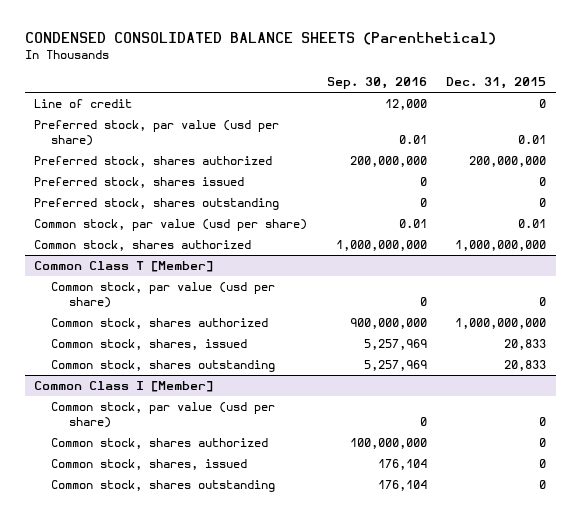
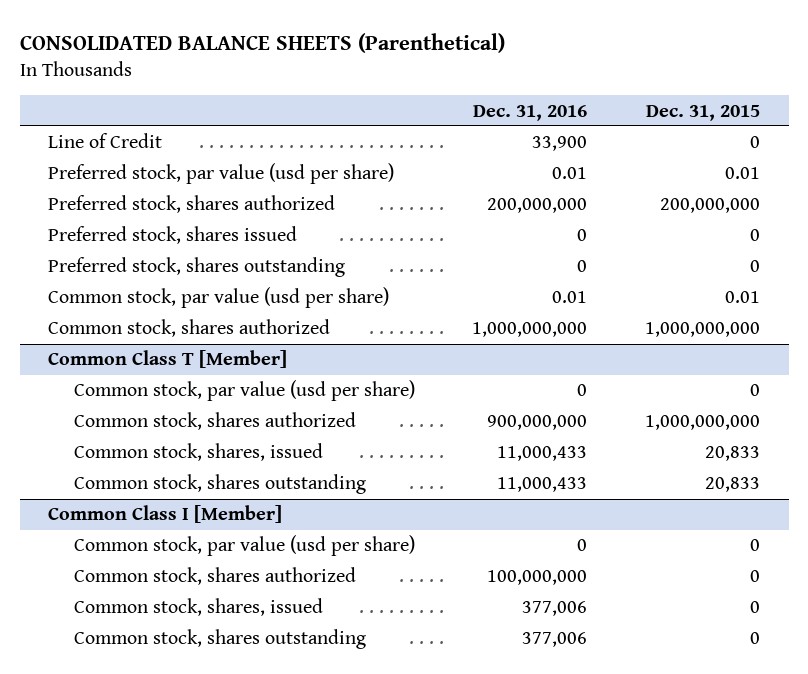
- CONDENSED CONSOLIDATED BALANCE SHEETS (Parenthetical)
+ CONSOLIDATED BALANCE SHEETS (Parenthetical)
- | Sep. 30, 2016 | Dec. 31, 2015
+ | Dec. 31, 2016 | Dec. 31, 2015
- Line of credit | 12,000 | 0
+ Line of Credit | 33,900 | 0

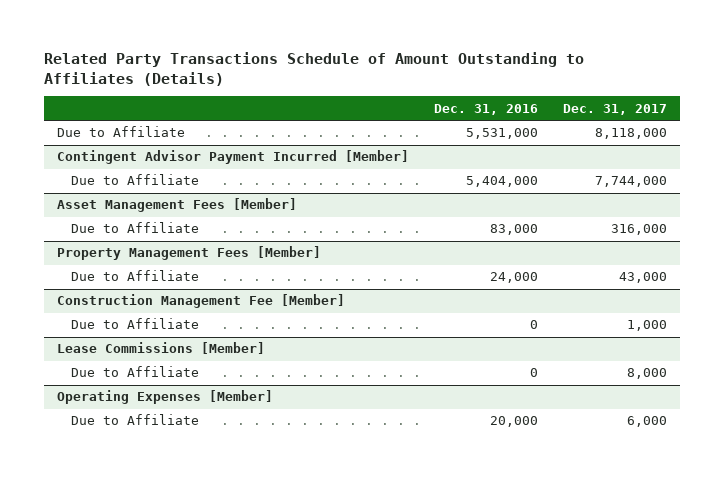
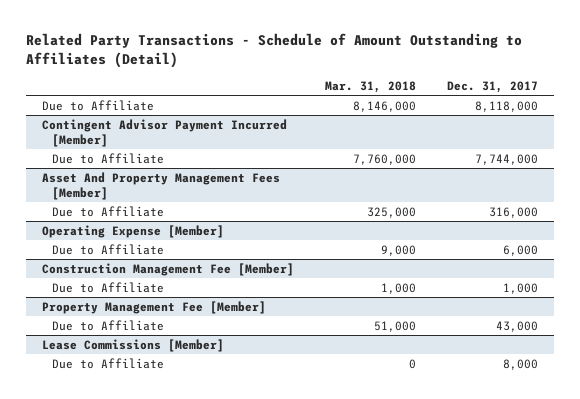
- Related Party Transactions Schedule of Amount Outstanding to Affiliates (Details)
+ Related Party Transactions - Schedule of Amount Outstanding to Affiliates (Detail)
- | Dec. 31, 2016 | Dec. 31, 2017
+ | Mar. 31, 2018 | Dec. 31, 2017
- Asset Management Fees [Member]
+ Asset And Property Management Fees [Member]
- Property Management Fees [Member]
- Due to Affiliate | 24,000 | 43,000
+ Operating Expense [Member]
+ Due to Affiliate | 9,000 | 6,000
+ Property Management Fee [Member]
+ Due to Affiliate | 51,000 | 43,000
- Operating Expenses [Member]
- Due to Affiliate | 20,000 | 6,000

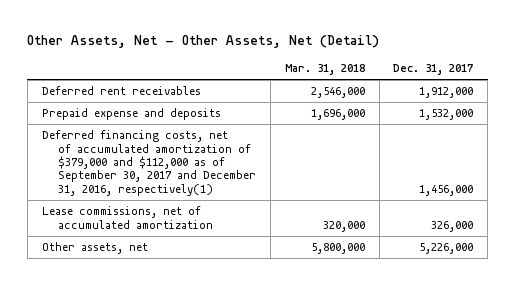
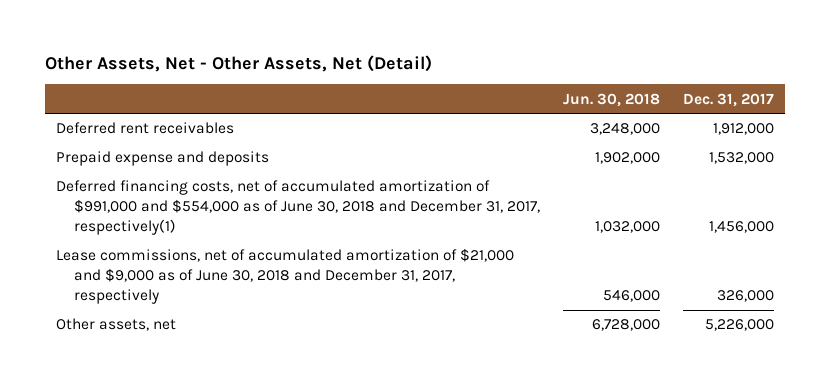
- | Mar. 31, 2018 | Dec. 31, 2017
+ | Jun. 30, 2018 | Dec. 31, 2017
- Deferred financing costs, net of accumulated amortization of $379,000 and $112,000 as of September 30, 2017 and December 31, 2016, respectively(1) | | 1,456,000
- Lease commissions, net of accumulated amortization | 320,000 | 326,000
+ Deferred financing costs, net of accumulated amortization of $991,000 and $554,000 as of June 30, 2018 and December 31, 2017, respectively(1) | 1,032,000 | 1,456,000
+ Lease commissions, net of accumulated amortization of $21,000 and $9,000 as of June 30, 2018 and December 31, 2017, respectively | 546,000 | 326,000

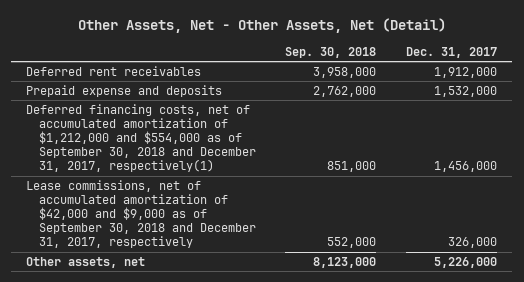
- | Jun. 30, 2018 | Dec. 31, 2017
+ | Sep. 30, 2018 | Dec. 31, 2017
- Deferred financing costs, net of accumulated amortization of $991,000 and $554,000 as of June 30, 2018 and December 31, 2017, respectively(1) | 1,032,000 | 1,456,000
- Lease commissions, net of accumulated amortization of $21,000 and $9,000 as of June 30, 2018 and December 31, 2017, respectively | 546,000 | 326,000
+ Deferred financing costs, net of accumulated amortization of $1,212,000 and $554,000 as of September 30, 2018 and December 31, 2017, respectively(1) | 851,000 | 1,456,000
+ Lease commissions, net of accumulated amortization of $42,000 and $9,000 as of September 30, 2018 and December 31, 2017, respectively | 552,000 | 326,000

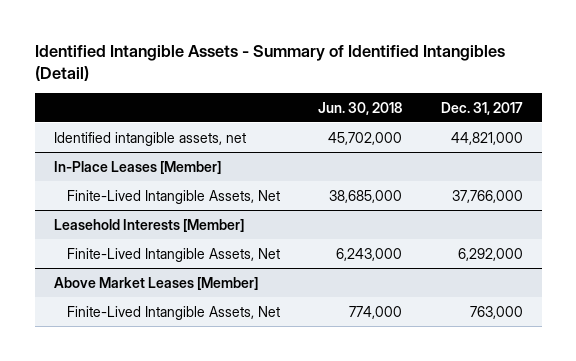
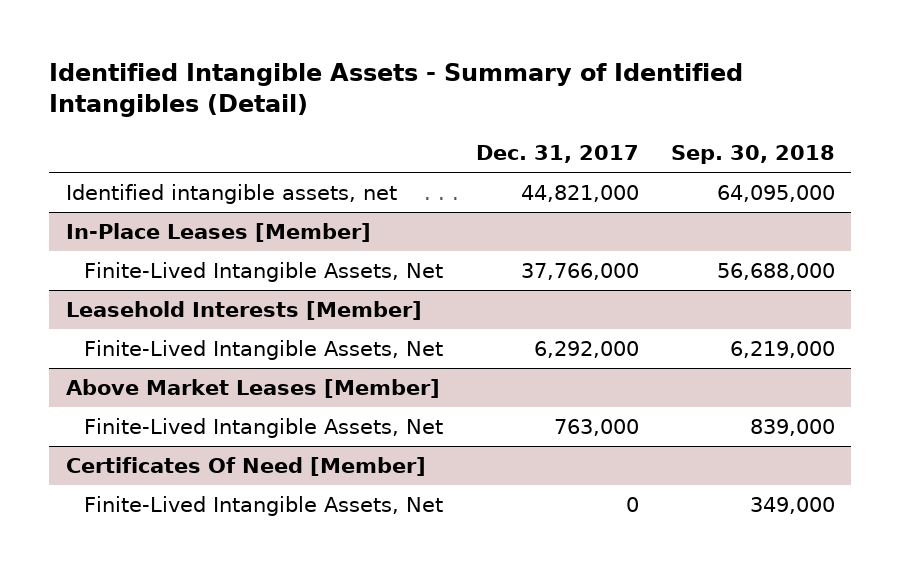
- | Jun. 30, 2018 | Dec. 31, 2017
+ | Dec. 31, 2017 | Sep. 30, 2018
+ Certificates Of Need [Member]
+ Finite-Lived Intangible Assets, Net | 0 | 349,000

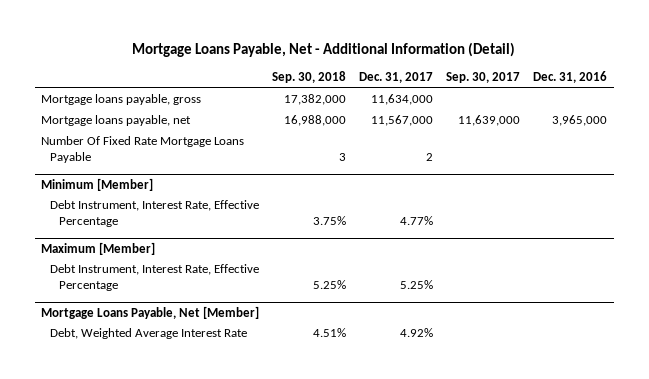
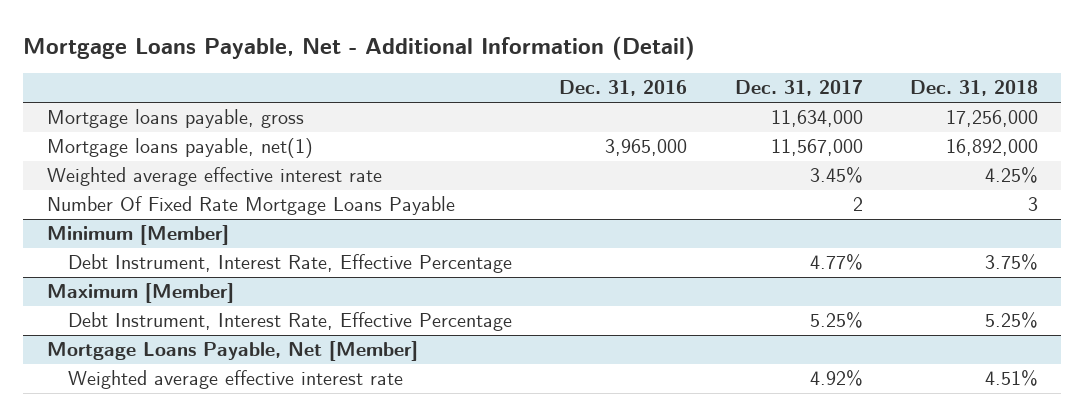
- | Sep. 30, 2018 | Dec. 31, 2017 | Sep. 30, 2017 | Dec. 31, 2016
+ | Dec. 31, 2016 | Dec. 31, 2017 | Dec. 31, 2018
- Mortgage loans payable, net | 16,988,000 | 11,567,000 | 11,639,000 | 3,965,000
+ Mortgage loans payable, net(1) | 3,965,000 | 11,567,000 | 16,892,000
+ Weighted average effective interest rate | | 3.45% | 4.25%
@ Mortgage Loans Payable, Net [Member]
- Debt, Weighted Average Interest Rate | 4.51% | 4.92% | |
+ Weighted average effective interest rate | | 4.92% | 4.51%

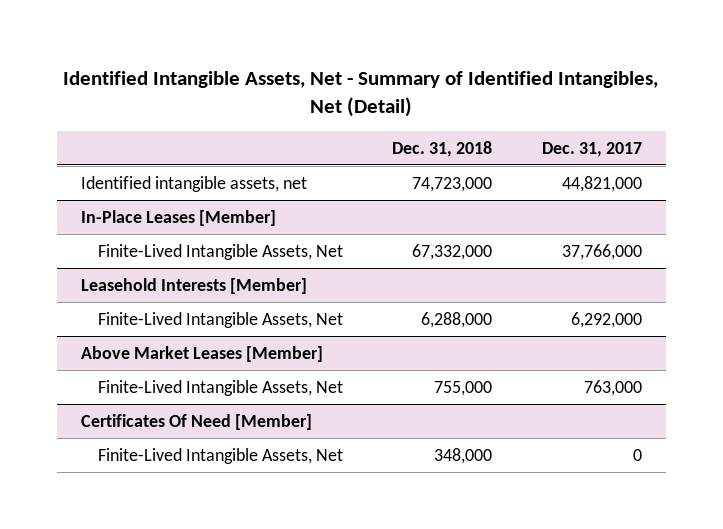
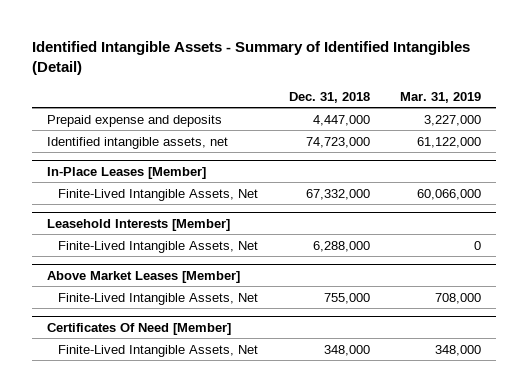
- Identified Intangible Assets, Net - Summary of Identified Intangibles, Net (Detail)
+ Identified Intangible Assets - Summary of Identified Intangibles (Detail)
- | Dec. 31, 2018 | Dec. 31, 2017
+ | Dec. 31, 2018 | Mar. 31, 2019
+ Prepaid expense and deposits | 4,447,000 | 3,227,000

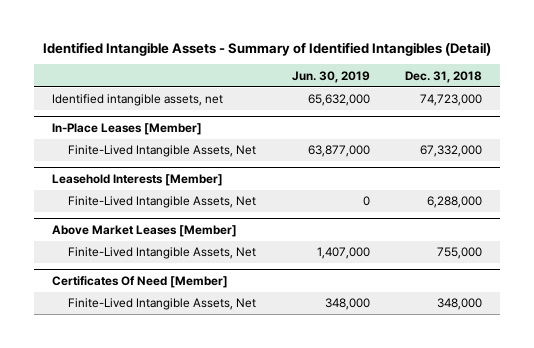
- | Dec. 31, 2018 | Mar. 31, 2019
+ | Jun. 30, 2019 | Dec. 31, 2018
- Prepaid expense and deposits | 4,447,000 | 3,227,000

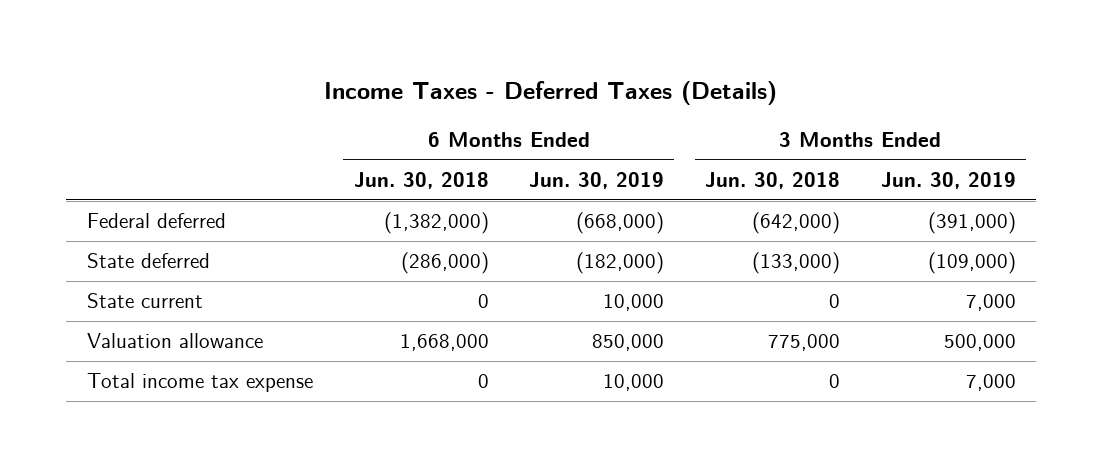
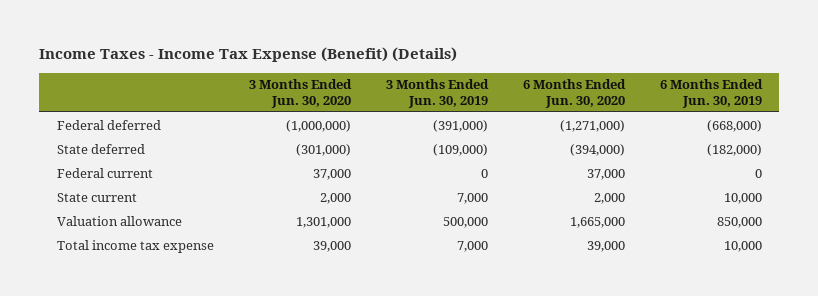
- Income Taxes - Deferred Taxes (Details)
+ Income Taxes - Income Tax Expense (Benefit) (Details)
- | 6 Months Ended Jun. 30, 2018 | 6 Months Ended Jun. 30, 2019 | 3 Months Ended Jun. 30, 2018 | 3 Months Ended Jun. 30, 2019
+ | 3 Months Ended Jun. 30, 2020 | 3 Months Ended Jun. 30, 2019 | 6 Months Ended Jun. 30, 2020 | 6 Months Ended Jun. 30, 2019
+ Federal current | 37,000 | 0 | 37,000 | 0

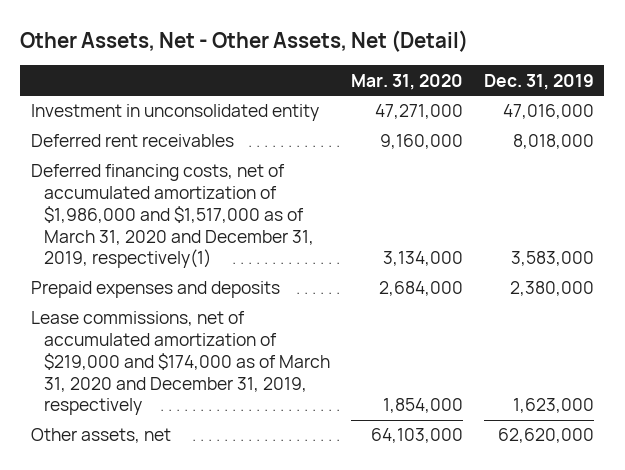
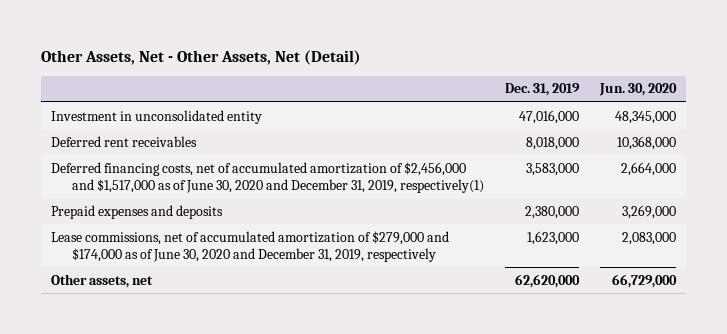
- | Mar. 31, 2020 | Dec. 31, 2019
+ | Dec. 31, 2019 | Jun. 30, 2020
- Deferred financing costs, net of accumulated amortization of $1,986,000 and $1,517,000 as of March 31, 2020 and December 31, 2019, respectively(1) | 3,134,000 | 3,583,000
+ Deferred financing costs, net of accumulated amortization of $2,456,000 and $1,517,000 as of June 30, 2020 and December 31, 2019, respectively(1) | 3,583,000 | 2,664,000
- Lease commissions, net of accumulated amortization of $219,000 and $174,000 as of March 31, 2020 and December 31, 2019, respectively | 1,854,000 | 1,623,000
+ Lease commissions, net of accumulated amortization of $279,000 and $174,000 as of June 30, 2020 and December 31, 2019, respectively | 1,623,000 | 2,083,000

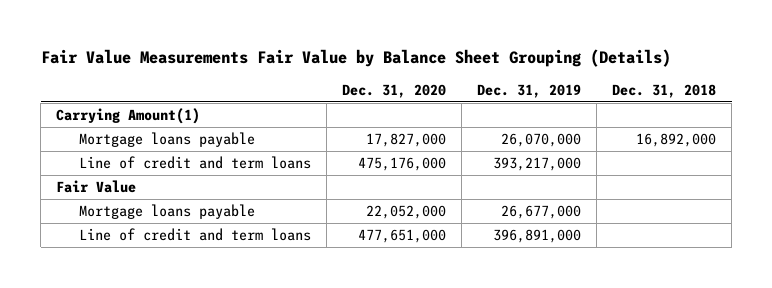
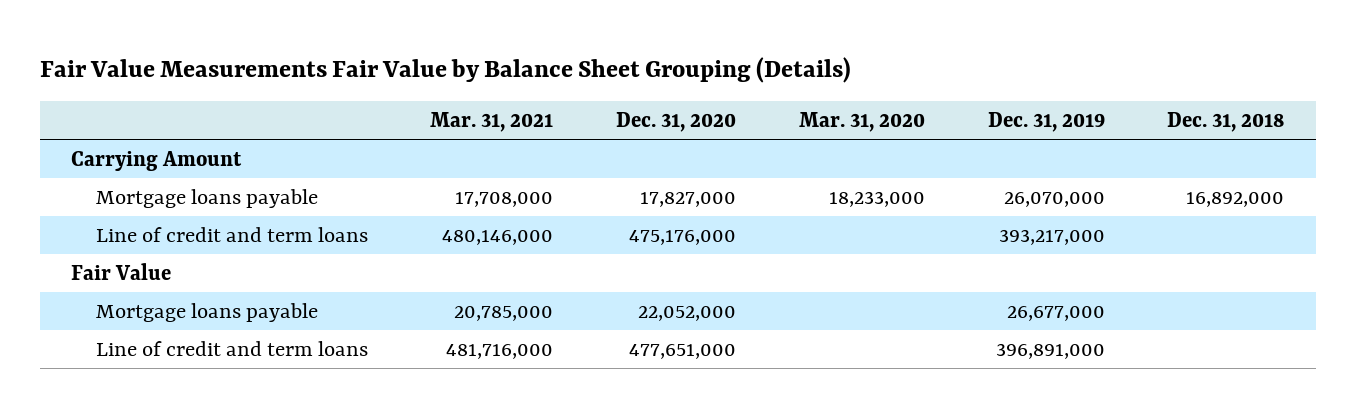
- | Dec. 31, 2020 | Dec. 31, 2019 | Dec. 31, 2018
+ | Mar. 31, 2021 | Dec. 31, 2020 | Mar. 31, 2020 | Dec. 31, 2019 | Dec. 31, 2018
- Carrying Amount(1)
+ Carrying Amount

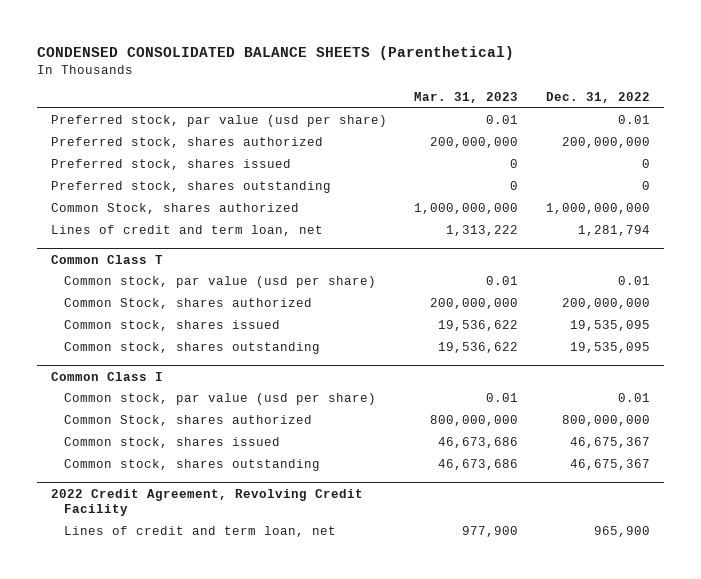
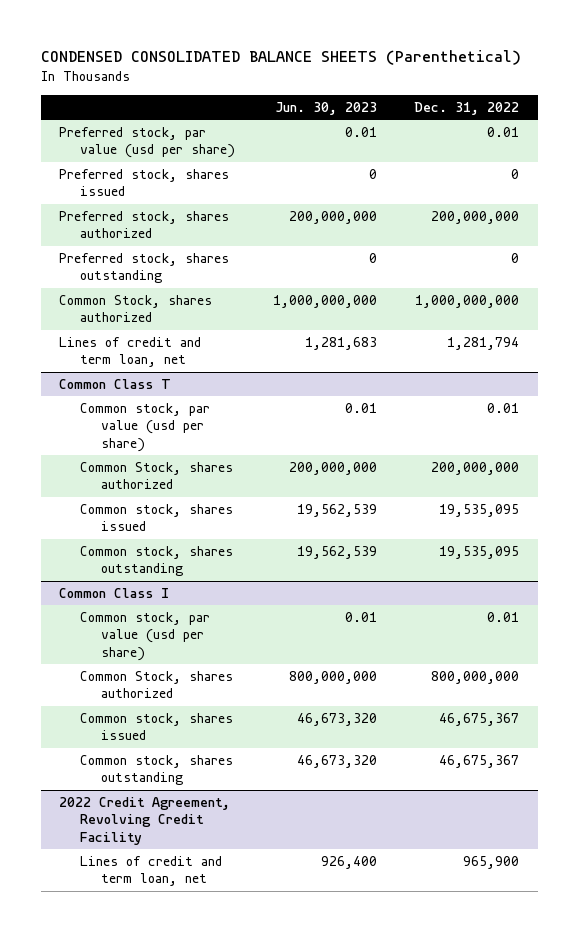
- | Mar. 31, 2023 | Dec. 31, 2022
+ | Jun. 30, 2023 | Dec. 31, 2022
moved down: Preferred stock, shares authorized | 200,000,000 | 200,000,000

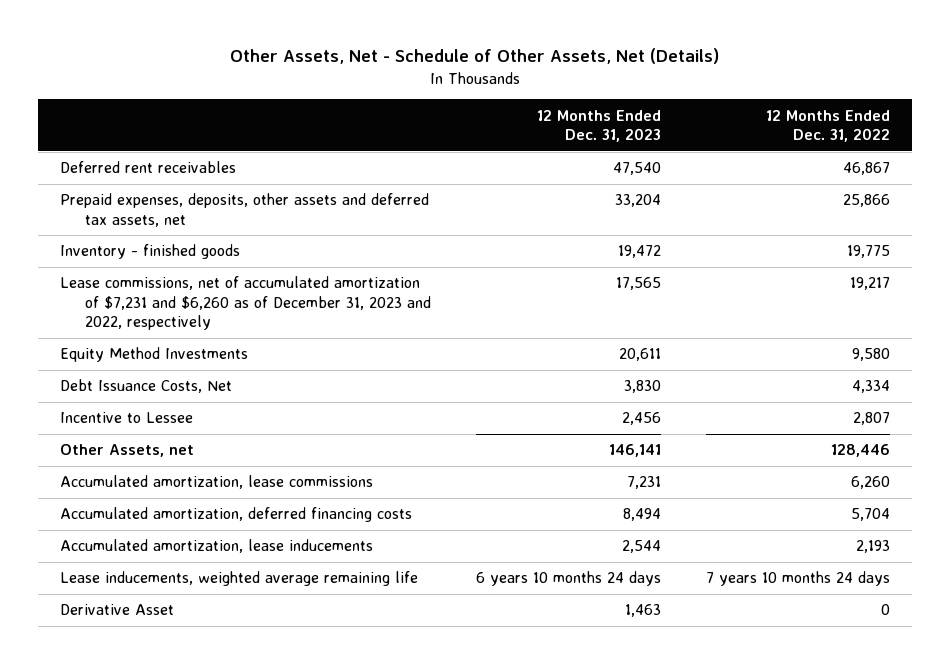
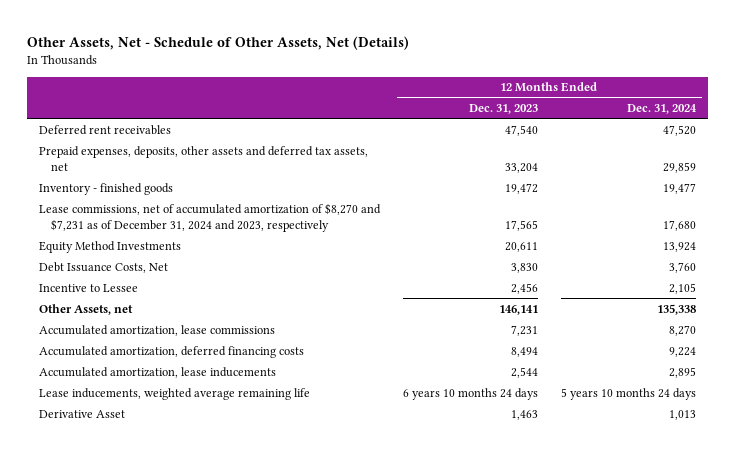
- | 12 Months Ended Dec. 31, 2023 | 12 Months Ended Dec. 31, 2022
+ | 12 Months Ended Dec. 31, 2023 | 12 Months Ended Dec. 31, 2024
- Lease commissions, net of accumulated amortization of $7,231 and $6,260 as of December 31, 2023 and 2022, respectively | 17,565 | 19,217
+ Lease commissions, net of accumulated amortization of $8,270 and $7,231 as of December 31, 2024 and 2023, respectively | 17,565 | 17,680

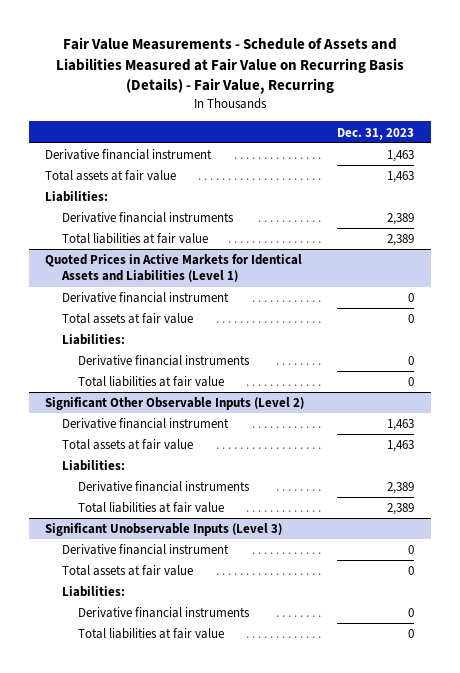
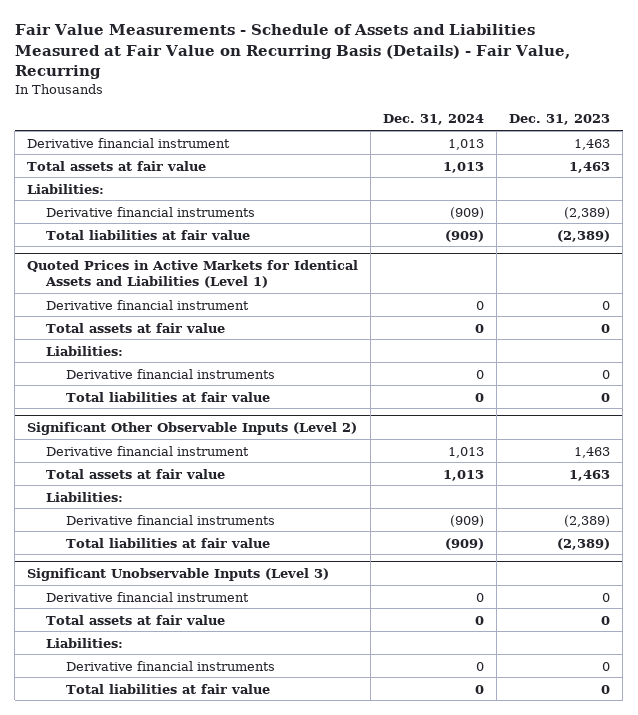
- | Dec. 31, 2023
+ | Dec. 31, 2024 | Dec. 31, 2023
- Derivative financial instruments | 2,389
- Total liabilities at fair value | 2,389
+ Derivative financial instruments | (909) | (2,389)
+ Total liabilities at fair value | (909) | (2,389)
@ Significant Other Observable Inputs (Level 2)
- Derivative financial instruments | 2,389
- Total liabilities at fair value | 2,389
+ Derivative financial instruments | (909) | (2,389)
+ Total liabilities at fair value | (909) | (2,389)

